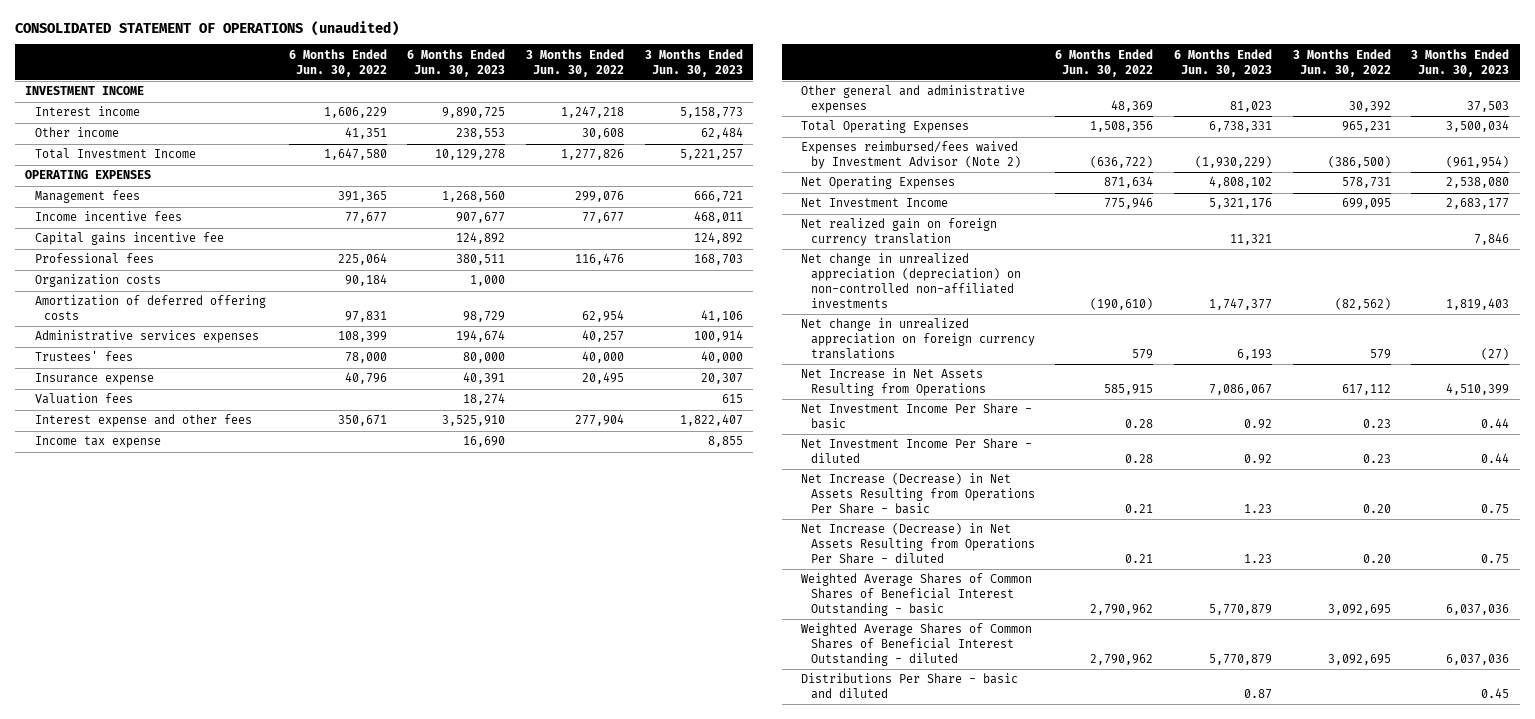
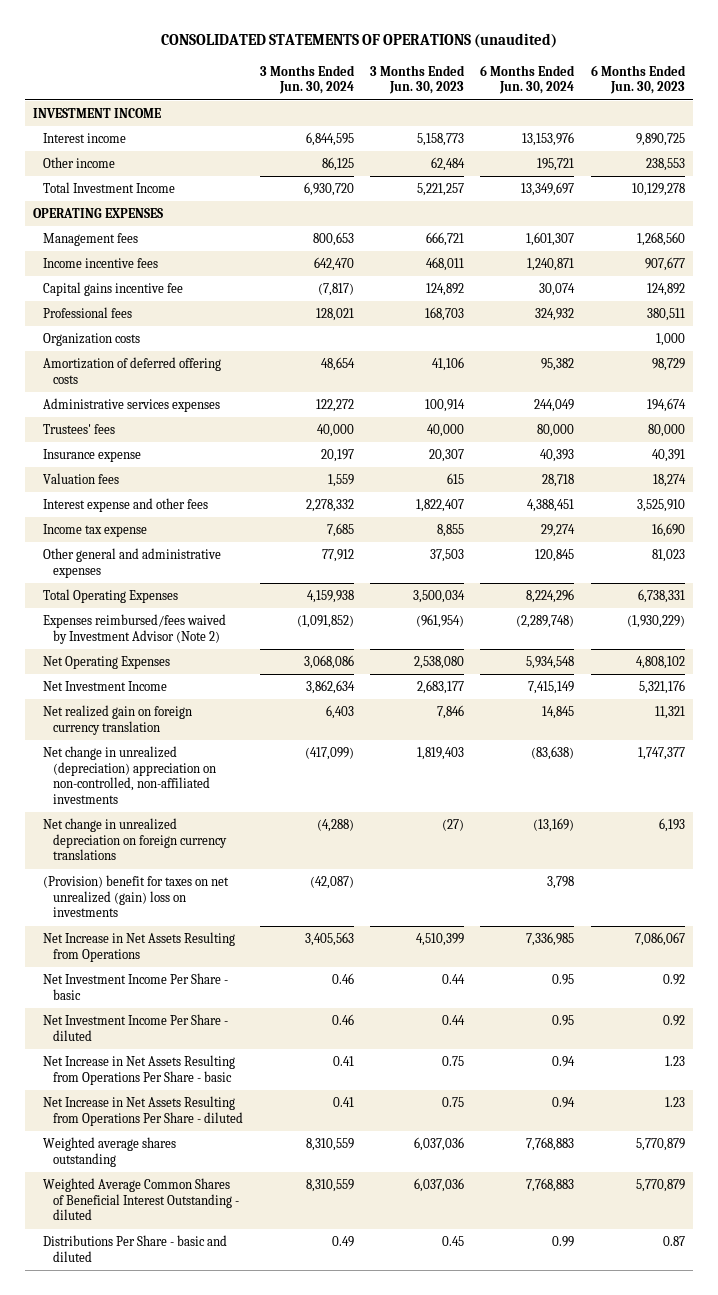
- CONSOLIDATED STATEMENT OF OPERATIONS (unaudited)
+ CONSOLIDATED STATEMENTS OF OPERATIONS (unaudited)
- | 6 Months Ended Jun. 30, 2022 | 6 Months Ended Jun. 30, 2023 | 3 Months Ended Jun. 30, 2022 | 3 Months Ended Jun. 30, 2023
+ | 3 Months Ended Jun. 30, 2024 | 3 Months Ended Jun. 30, 2023 | 6 Months Ended Jun. 30, 2024 | 6 Months Ended Jun. 30, 2023
- Net change in unrealized appreciation (depreciation) on non-controlled non-affiliated investments | (190,610) | 1,747,377 | (82,562) | 1,819,403
- Net change in unrealized appreciation on foreign currency translations | 579 | 6,193 | 579 | (27)
+ Net change in unrealized (depreciation) appreciation on non-controlled, non-affiliated investments | (417,099) | 1,819,403 | (83,638) | 1,747,377
+ Net change in unrealized depreciation on foreign currency translations | (4,288) | (27) | (13,169) | 6,193
+ (Provision) benefit for taxes on net unrealized (gain) loss on investments | (42,087) | | 3,798 |
- Net Increase (Decrease) in Net Assets Resulting from Operations Per Share - basic | 0.21 | 1.23 | 0.20 | 0.75
- Net Increase (Decrease) in Net Assets Resulting from Operations Per Share - diluted | 0.21 | 1.23 | 0.20 | 0.75
- Weighted Average Shares of Common Shares of Beneficial Interest Outstanding - basic | 2,790,962 | 5,770,879 | 3,092,695 | 6,037,036
- Weighted Average Shares of Common Shares of Beneficial Interest Outstanding - diluted | 2,790,962 | 5,770,879 | 3,092,695 | 6,037,036
+ Net Increase in Net Assets Resulting from Operations Per Share - basic | 0.41 | 0.75 | 0.94 | 1.23
+ Net Increase in Net Assets Resulting from Operations Per Share - diluted | 0.41 | 0.75 | 0.94 | 1.23
+ Weighted average shares outstanding | 8,310,559 | 6,037,036 | 7,768,883 | 5,770,879
+ Weighted Average Common Shares of Beneficial Interest Outstanding - diluted | 8,310,559 | 6,037,036 | 7,768,883 | 5,770,879

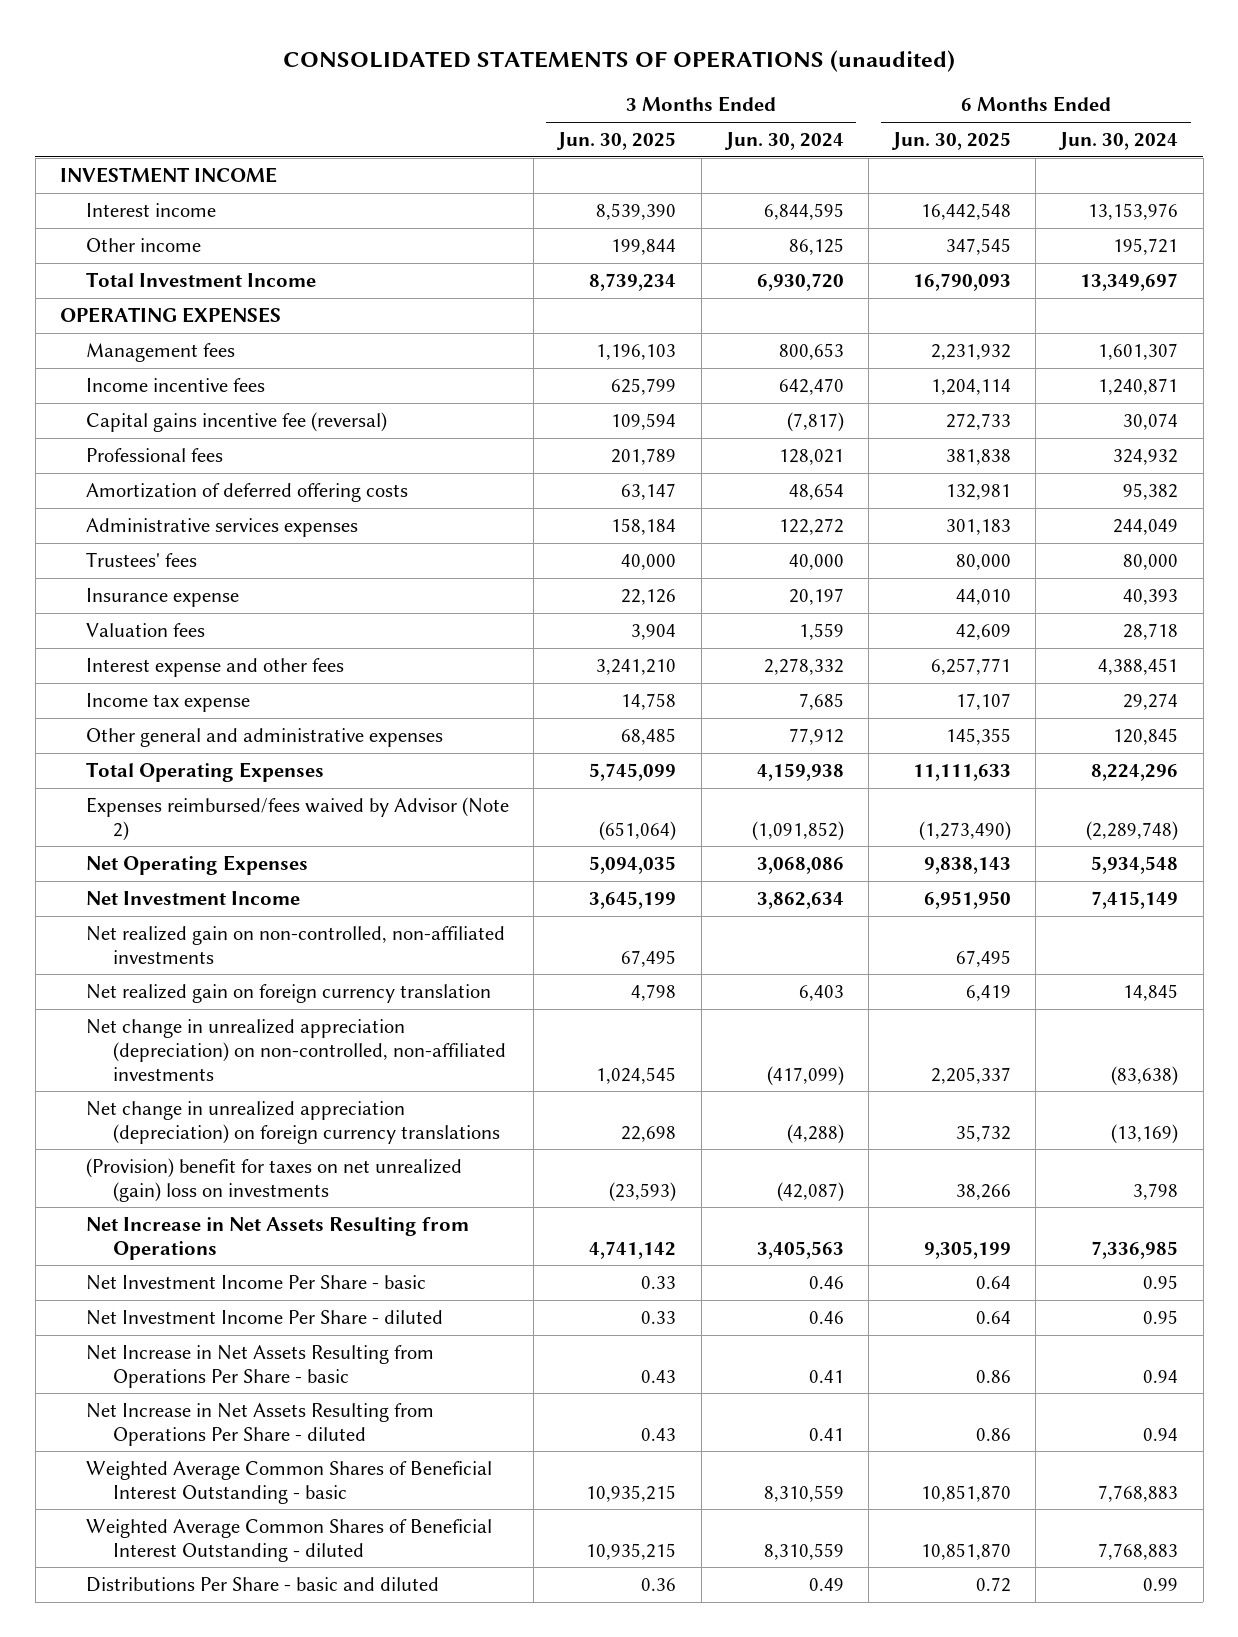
- | 3 Months Ended Jun. 30, 2024 | 3 Months Ended Jun. 30, 2023 | 6 Months Ended Jun. 30, 2024 | 6 Months Ended Jun. 30, 2023
+ | 3 Months Ended Jun. 30, 2025 | 3 Months Ended Jun. 30, 2024 | 6 Months Ended Jun. 30, 2025 | 6 Months Ended Jun. 30, 2024
- Capital gains incentive fee | (7,817) | 124,892 | 30,074 | 124,892
+ Capital gains incentive fee (reversal) | 109,594 | (7,817) | 272,733 | 30,074
- Organization costs | | | | 1,000
- Expenses reimbursed/fees waived by Investment Advisor (Note 2) | (1,091,852) | (961,954) | (2,289,748) | (1,930,229)
+ Expenses reimbursed/fees waived by Advisor (Note 2) | (651,064) | (1,091,852) | (1,273,490) | (2,289,748)
+ Net realized gain on non-controlled, non-affiliated investments | 67,495 | | 67,495 |
- Net change in unrealized (depreciation) appreciation on non-controlled, non-affiliated investments | (417,099) | 1,819,403 | (83,638) | 1,747,377
- Net change in unrealized depreciation on foreign currency translations | (4,288) | (27) | (13,169) | 6,193
+ Net change in unrealized appreciation (depreciation) on non-controlled, non-affiliated investments | 1,024,545 | (417,099) | 2,205,337 | (83,638)
+ Net change in unrealized appreciation (depreciation) on foreign currency translations | 22,698 | (4,288) | 35,732 | (13,169)
- Weighted average shares outstanding | 8,310,559 | 6,037,036 | 7,768,883 | 5,770,879
+ Weighted Average Common Shares of Beneficial Interest Outstanding - basic | 10,935,215 | 8,310,559 | 10,851,870 | 7,768,883

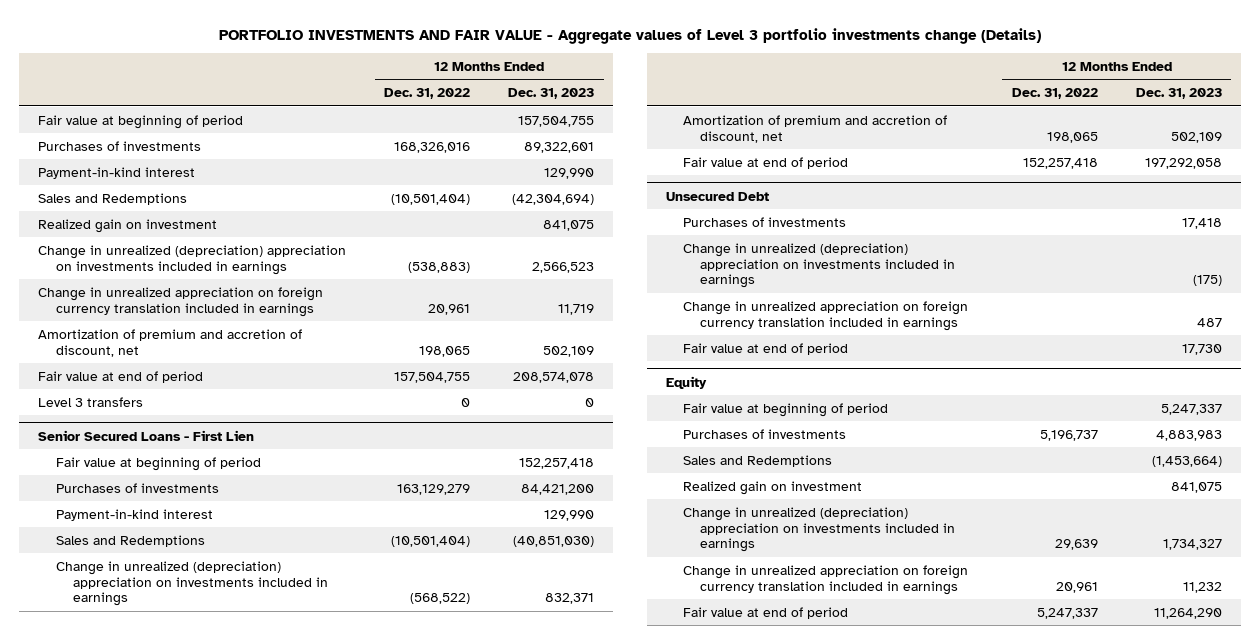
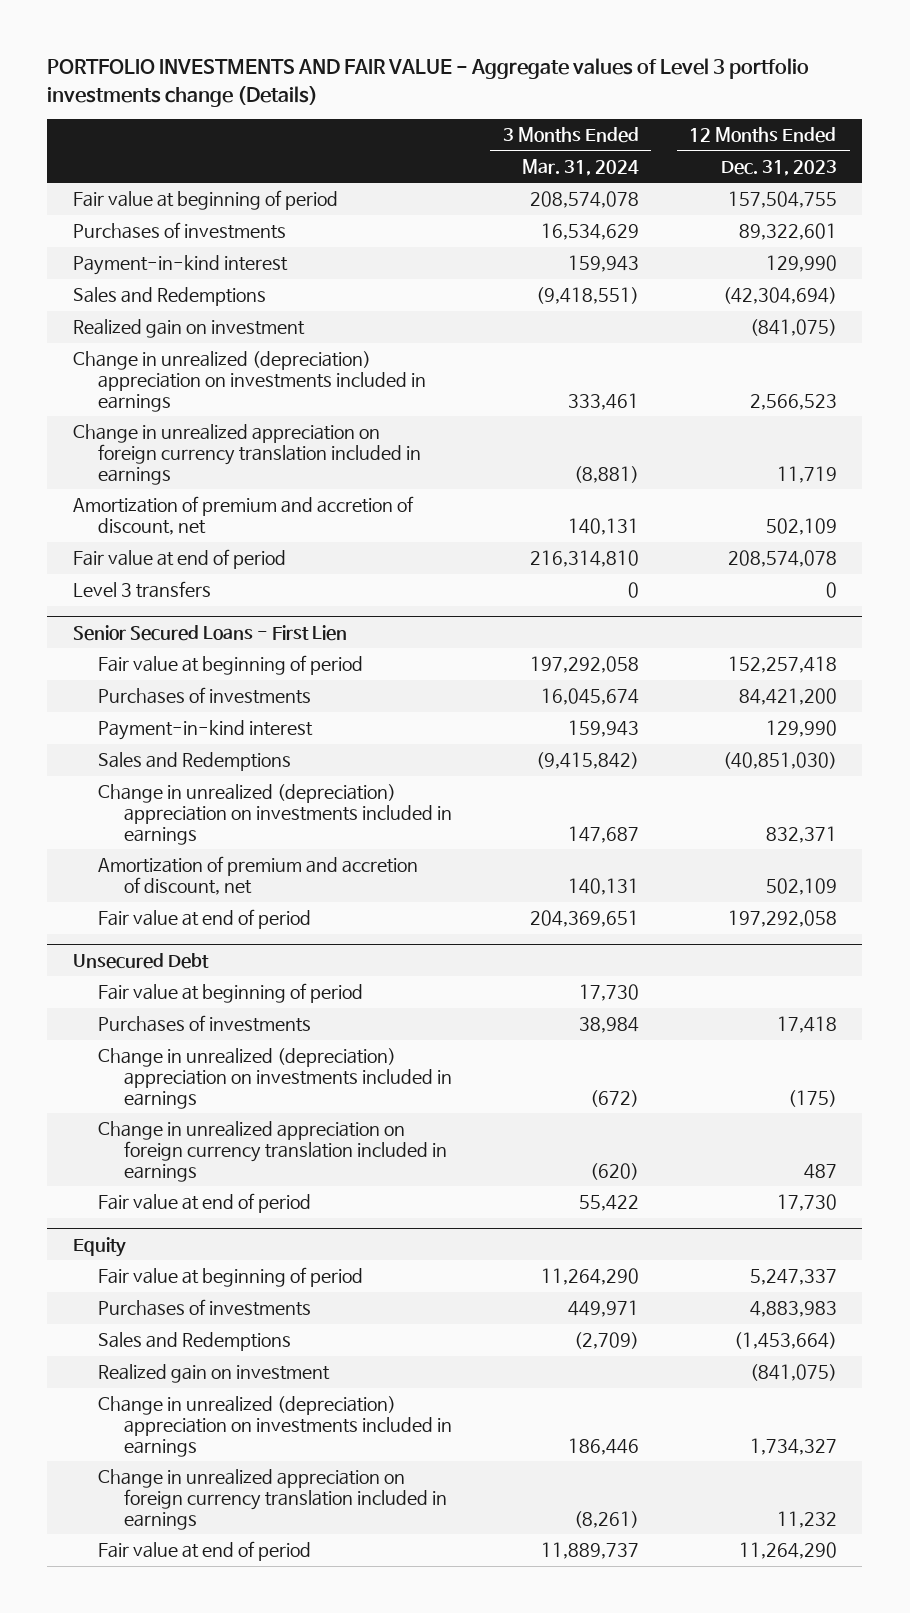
- | 12 Months Ended Dec. 31, 2022 | 12 Months Ended Dec. 31, 2023
+ | 3 Months Ended Mar. 31, 2024 | 12 Months Ended Dec. 31, 2023
- Realized gain on investment | | 841,075
+ Realized gain on investment | | (841,075)
@ Unsecured Debt
+ Fair value at beginning of period | 17,730 |
@ Equity
- Realized gain on investment | | 841,075
+ Realized gain on investment | | (841,075)

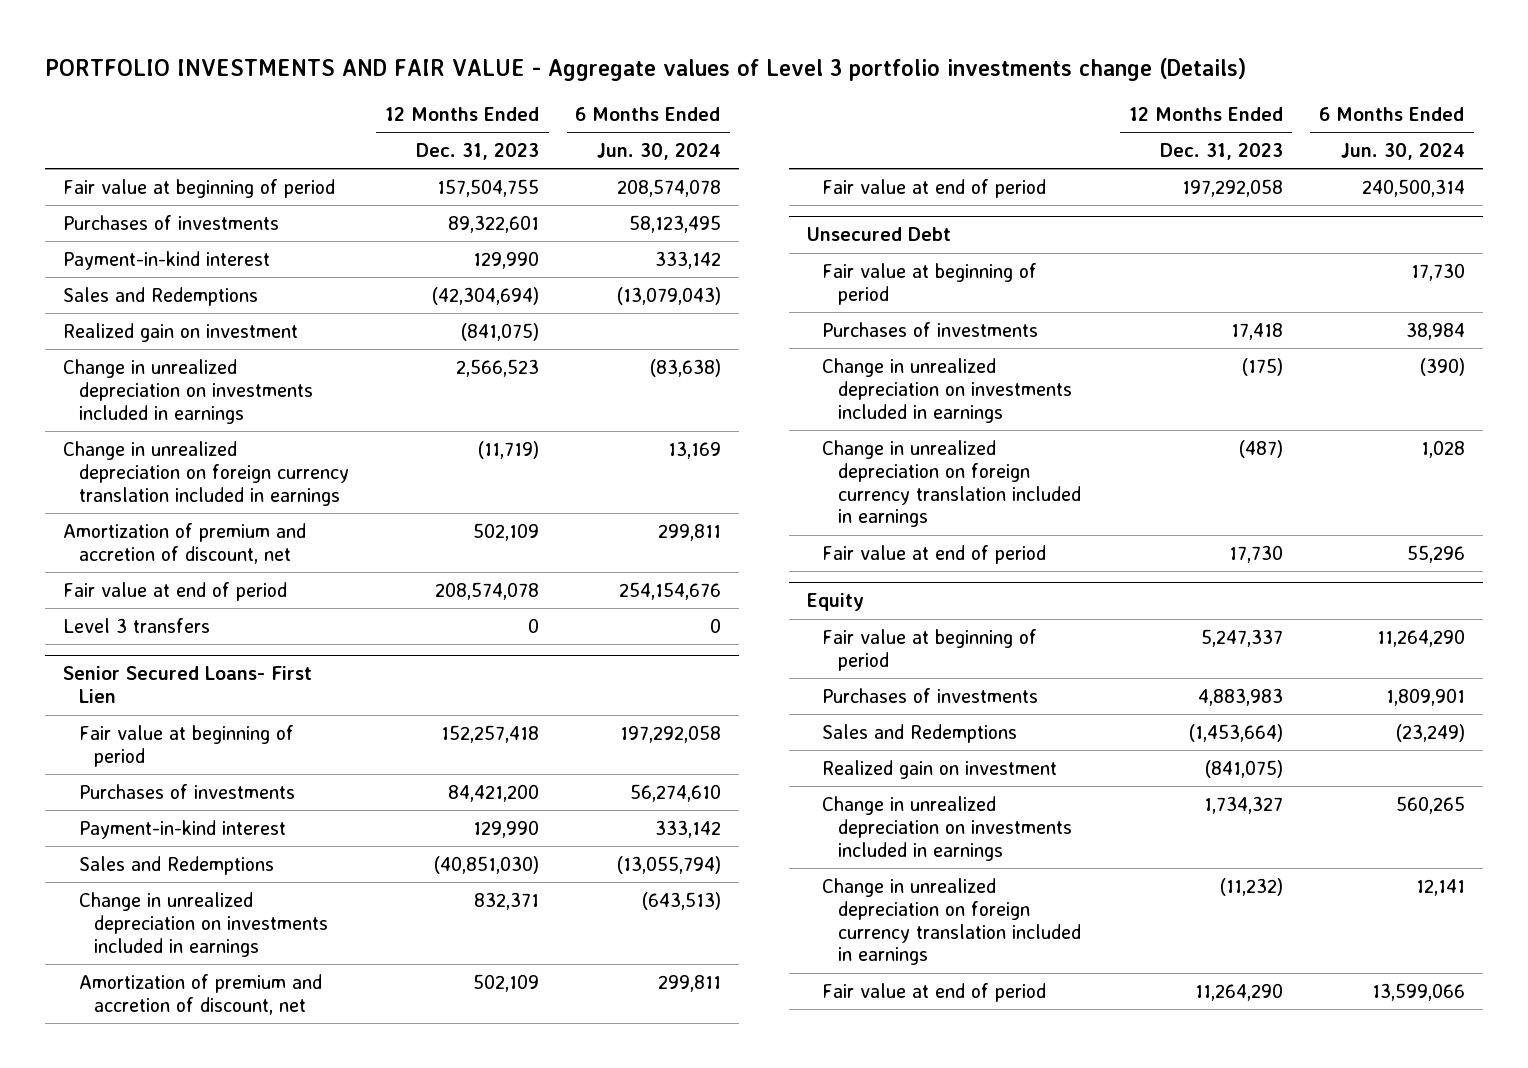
- | 3 Months Ended Mar. 31, 2024 | 12 Months Ended Dec. 31, 2023
+ | 12 Months Ended Dec. 31, 2023 | 6 Months Ended Jun. 30, 2024
- Change in unrealized (depreciation) appreciation on investments included in earnings | 333,461 | 2,566,523
- Change in unrealized appreciation on foreign currency translation included in earnings | (8,881) | 11,719
+ Change in unrealized depreciation on investments included in earnings | 2,566,523 | (83,638)
+ Change in unrealized depreciation on foreign currency translation included in earnings | (11,719) | 13,169
- Senior Secured Loans - First Lien
+ Senior Secured Loans- First Lien
- Change in unrealized (depreciation) appreciation on investments included in earnings | 147,687 | 832,371
+ Change in unrealized depreciation on investments included in earnings | 832,371 | (643,513)
@ Unsecured Debt
- Change in unrealized (depreciation) appreciation on investments included in earnings | (672) | (175)
- Change in unrealized appreciation on foreign currency translation included in earnings | (620) | 487
+ Change in unrealized depreciation on investments included in earnings | (175) | (390)
+ Change in unrealized depreciation on foreign currency translation included in earnings | (487) | 1,028
@ Equity
- Change in unrealized (depreciation) appreciation on investments included in earnings | 186,446 | 1,734,327
- Change in unrealized appreciation on foreign currency translation included in earnings | (8,261) | 11,232
+ Change in unrealized depreciation on investments included in earnings | 1,734,327 | 560,265
+ Change in unrealized depreciation on foreign currency translation included in earnings | (11,232) | 12,141

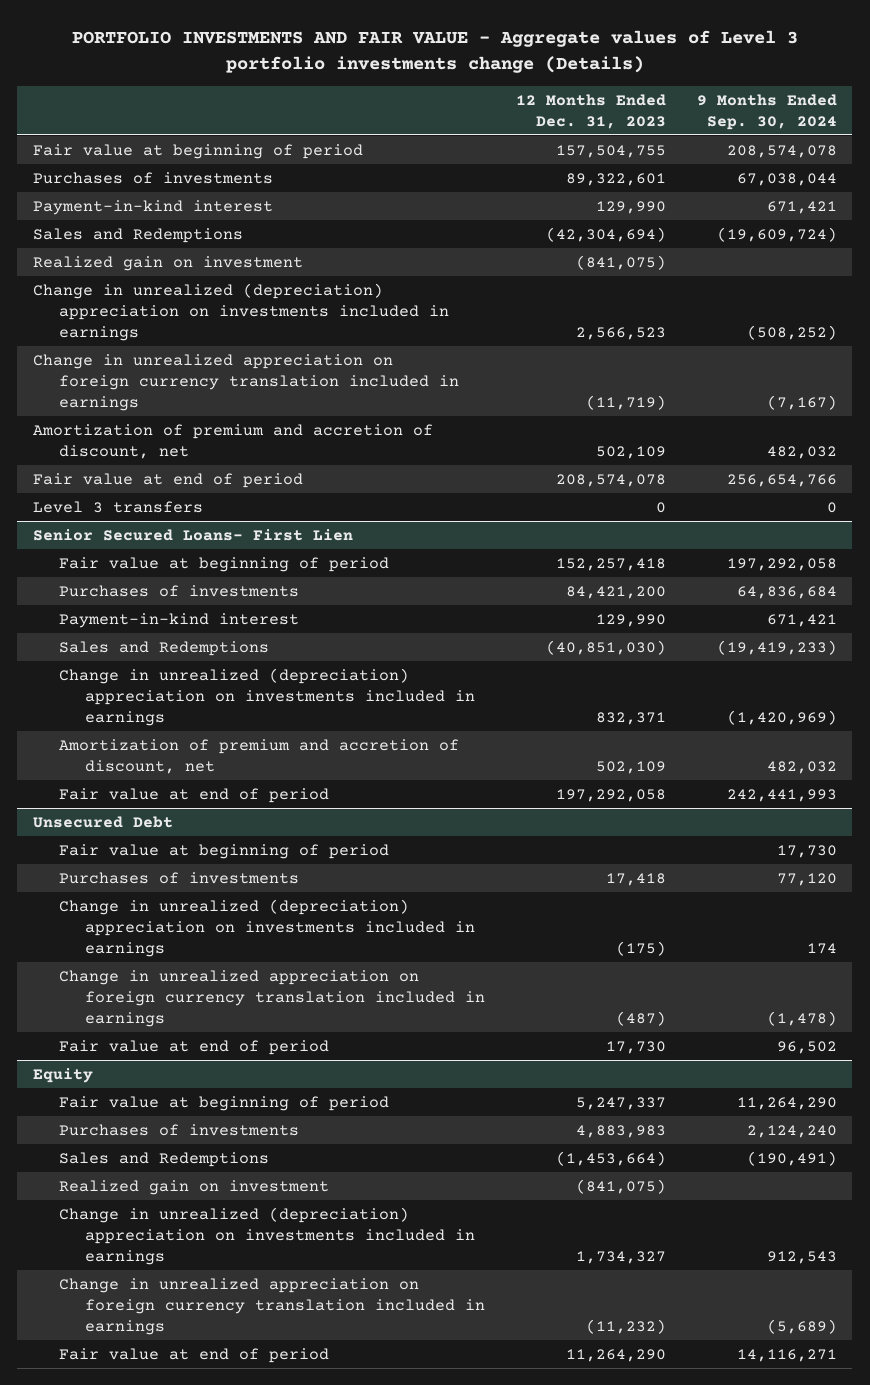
- | 12 Months Ended Dec. 31, 2023 | 6 Months Ended Jun. 30, 2024
+ | 12 Months Ended Dec. 31, 2023 | 9 Months Ended Sep. 30, 2024
- Change in unrealized depreciation on investments included in earnings | 2,566,523 | (83,638)
- Change in unrealized depreciation on foreign currency translation included in earnings | (11,719) | 13,169
+ Change in unrealized (depreciation) appreciation on investments included in earnings | 2,566,523 | (508,252)
+ Change in unrealized appreciation on foreign currency translation included in earnings | (11,719) | (7,167)
@ Senior Secured Loans- First Lien
- Change in unrealized depreciation on investments included in earnings | 832,371 | (643,513)
+ Change in unrealized (depreciation) appreciation on investments included in earnings | 832,371 | (1,420,969)
@ Unsecured Debt
- Change in unrealized depreciation on investments included in earnings | (175) | (390)
- Change in unrealized depreciation on foreign currency translation included in earnings | (487) | 1,028
+ Change in unrealized (depreciation) appreciation on investments included in earnings | (175) | 174
+ Change in unrealized appreciation on foreign currency translation included in earnings | (487) | (1,478)
@ Equity
- Change in unrealized depreciation on investments included in earnings | 1,734,327 | 560,265
- Change in unrealized depreciation on foreign currency translation included in earnings | (11,232) | 12,141
+ Change in unrealized (depreciation) appreciation on investments included in earnings | 1,734,327 | 912,543
+ Change in unrealized appreciation on foreign currency translation included in earnings | (11,232) | (5,689)

